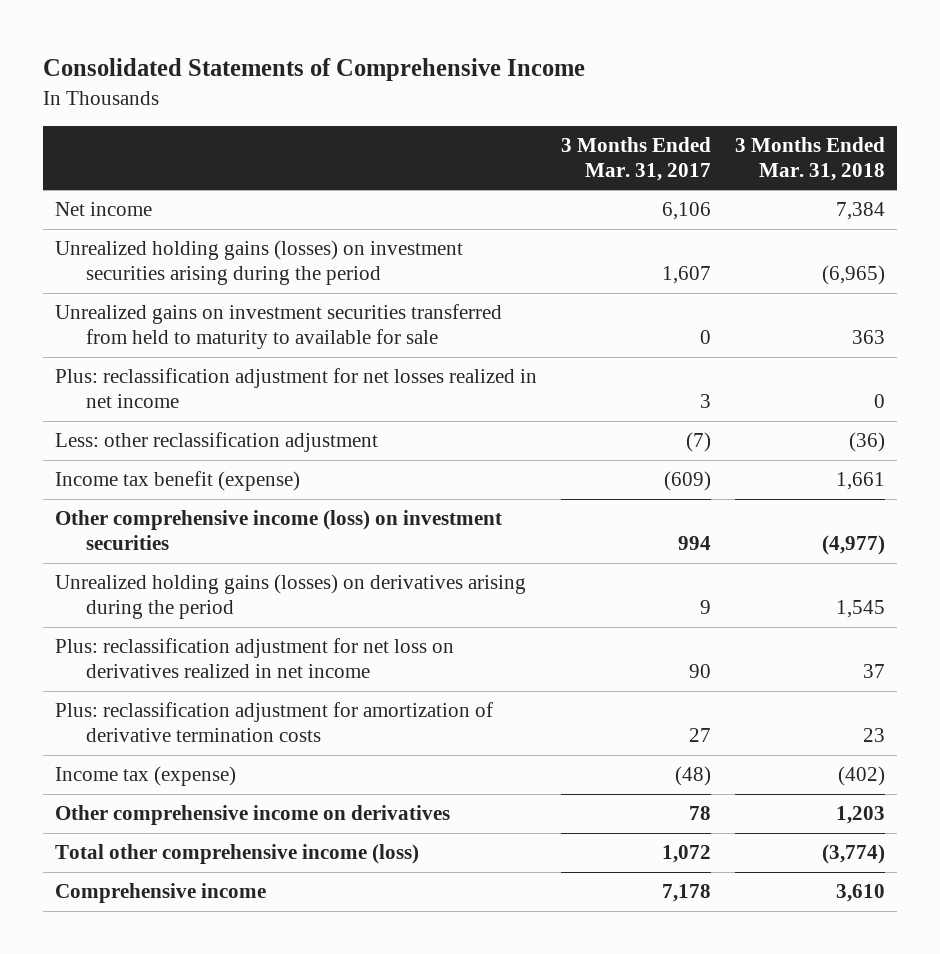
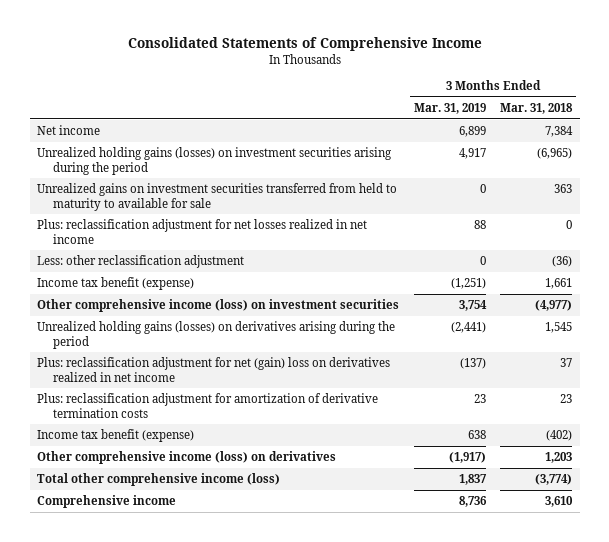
- | 3 Months Ended Mar. 31, 2017 | 3 Months Ended Mar. 31, 2018
+ | 3 Months Ended Mar. 31, 2019 | 3 Months Ended Mar. 31, 2018
- Plus: reclassification adjustment for net loss on derivatives realized in net income | 90 | 37
+ Plus: reclassification adjustment for net (gain) loss on derivatives realized in net income | (137) | 37
- Income tax (expense) | (48) | (402)
- Other comprehensive income on derivatives | 78 | 1,203
+ Income tax benefit (expense) | 638 | (402)
+ Other comprehensive income (loss) on derivatives | (1,917) | 1,203

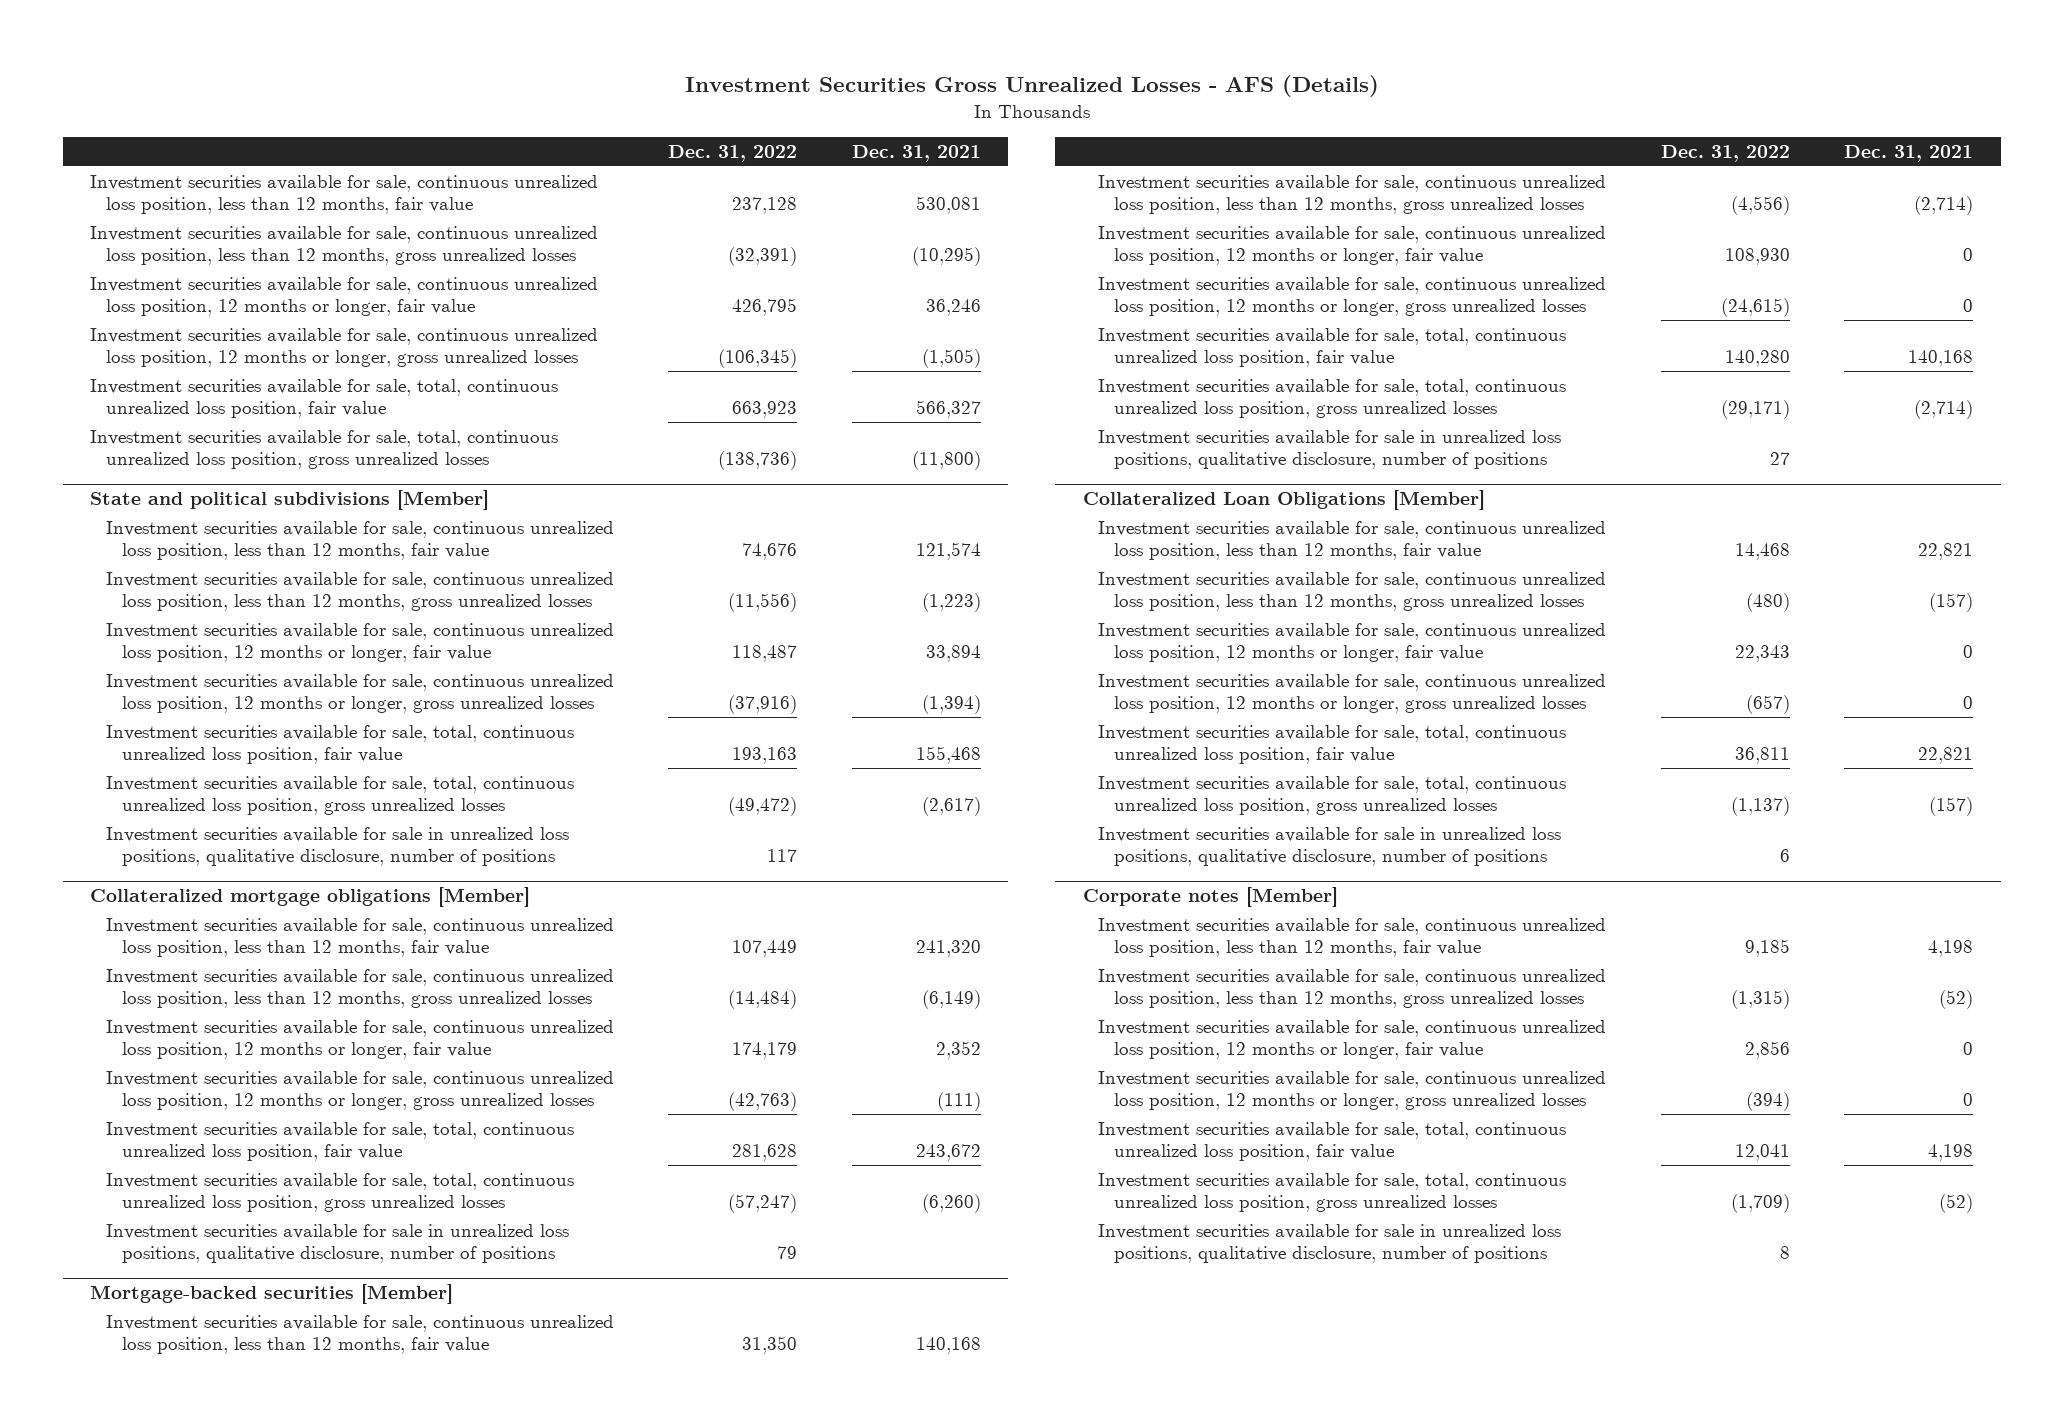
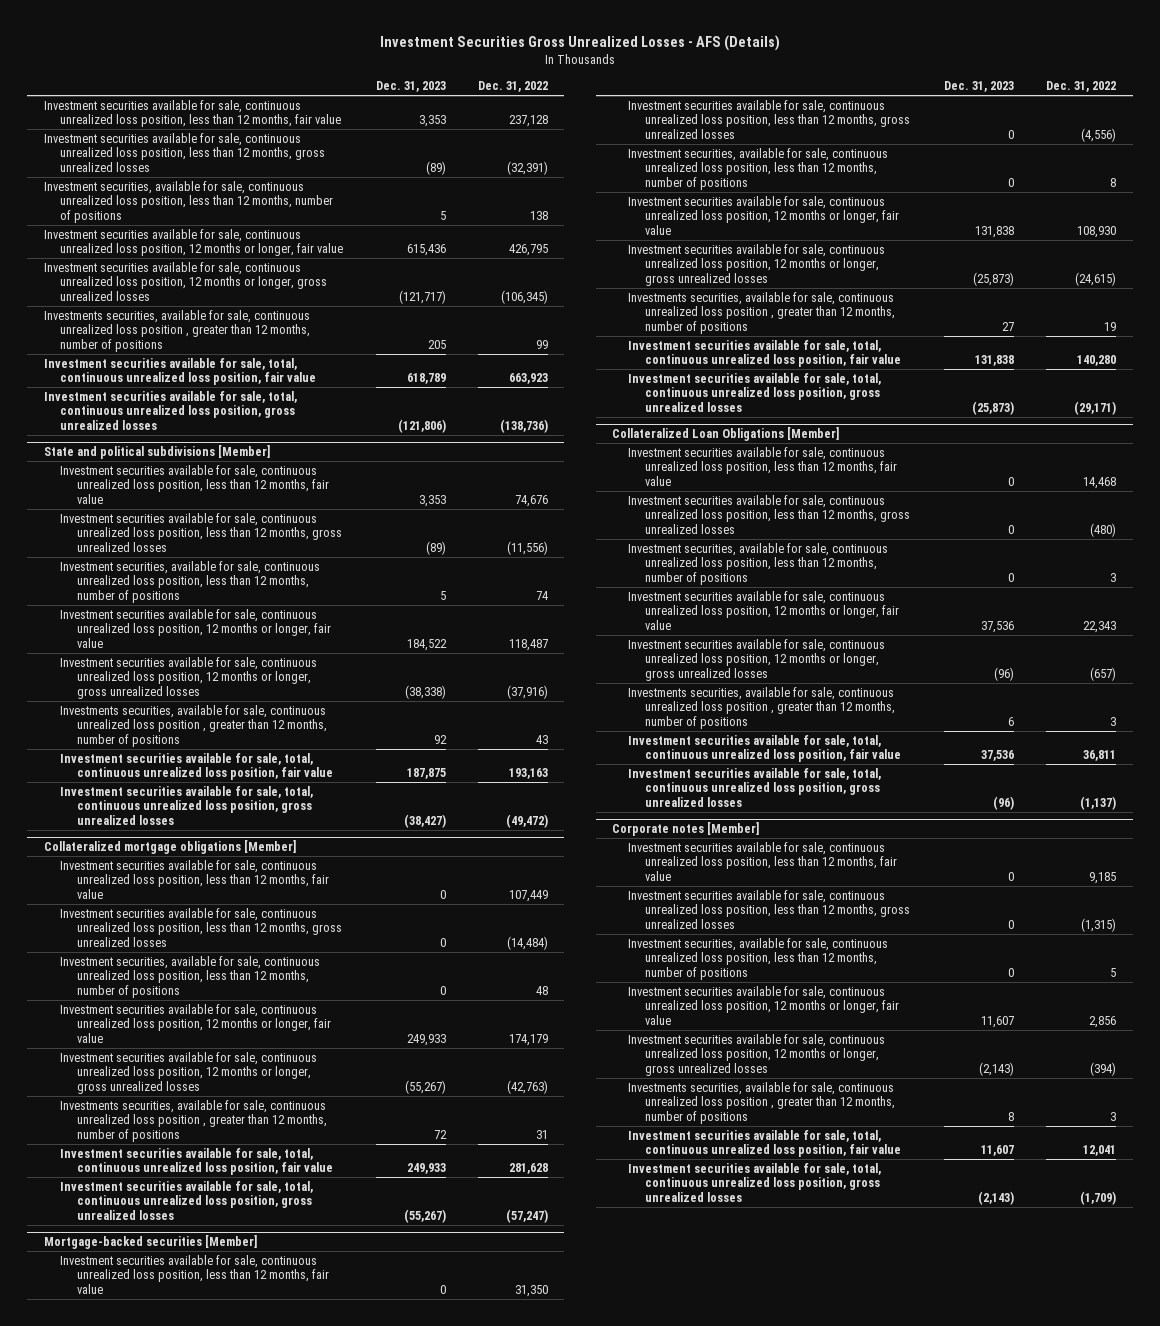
- | Dec. 31, 2022 | Dec. 31, 2021
+ | Dec. 31, 2023 | Dec. 31, 2022
+ Investment securities, available for sale, continuous unrealized loss position, less than 12 months, number of positions | 5 | 138
+ Investments securities, available for sale, continuous unrealized loss position , greater than 12 months, number of positions | 205 | 99
@ State and political subdivisions [Member]
+ Investment securities, available for sale, continuous unrealized loss position, less than 12 months, number of positions | 5 | 74
+ Investments securities, available for sale, continuous unrealized loss position , greater than 12 months, number of positions | 92 | 43
- Investment securities available for sale in unrealized loss positions, qualitative disclosure, number of positions | 117 |
@ Collateralized mortgage obligations [Member]
+ Investment securities, available for sale, continuous unrealized loss position, less than 12 months, number of positions | 0 | 48
+ Investments securities, available for sale, continuous unrealized loss position , greater than 12 months, number of positions | 72 | 31
- Investment securities available for sale in unrealized loss positions, qualitative disclosure, number of positions | 79 |
@ Mortgage-backed securities [Member]
+ Investment securities, available for sale, continuous unrealized loss position, less than 12 months, number of positions | 0 | 8
+ Investments securities, available for sale, continuous unrealized loss position , greater than 12 months, number of positions | 27 | 19
- Investment securities available for sale in unrealized loss positions, qualitative disclosure, number of positions | 27 |
@ Collateralized Loan Obligations [Member]
+ Investment securities, available for sale, continuous unrealized loss position, less than 12 months, number of positions | 0 | 3
+ Investments securities, available for sale, continuous unrealized loss position , greater than 12 months, number of positions | 6 | 3
- Investment securities available for sale in unrealized loss positions, qualitative disclosure, number of positions | 6 |
@ Corporate notes [Member]
+ Investment securities, available for sale, continuous unrealized loss position, less than 12 months, number of positions | 0 | 5
+ Investments securities, available for sale, continuous unrealized loss position , greater than 12 months, number of positions | 8 | 3
- Investment securities available for sale in unrealized loss positions, qualitative disclosure, number of positions | 8 |

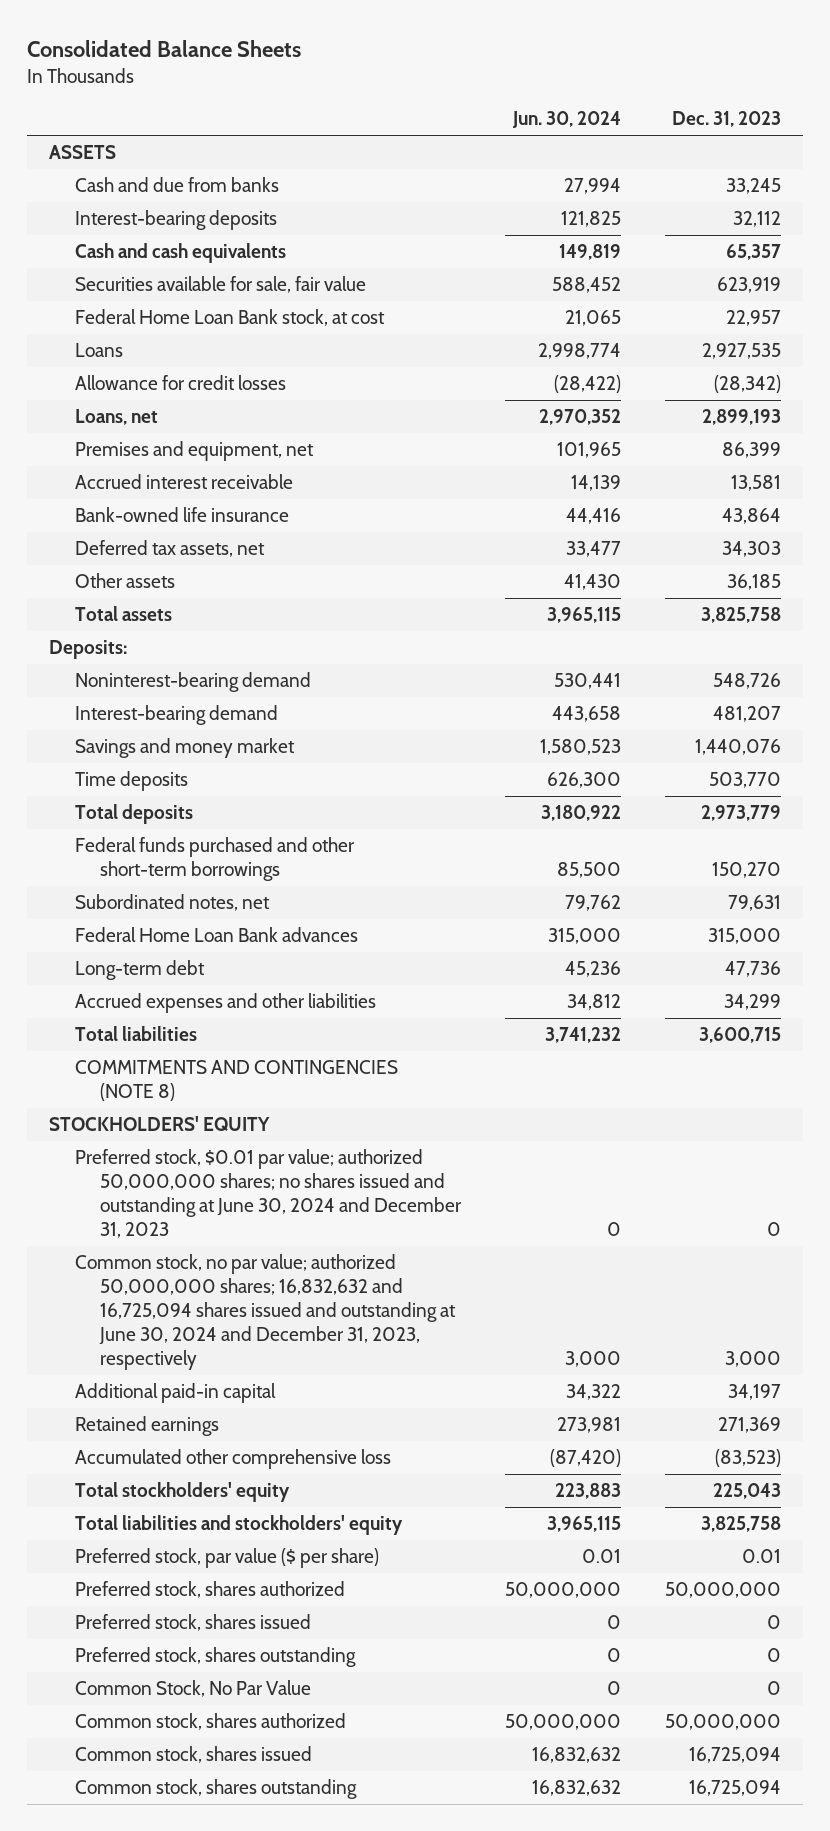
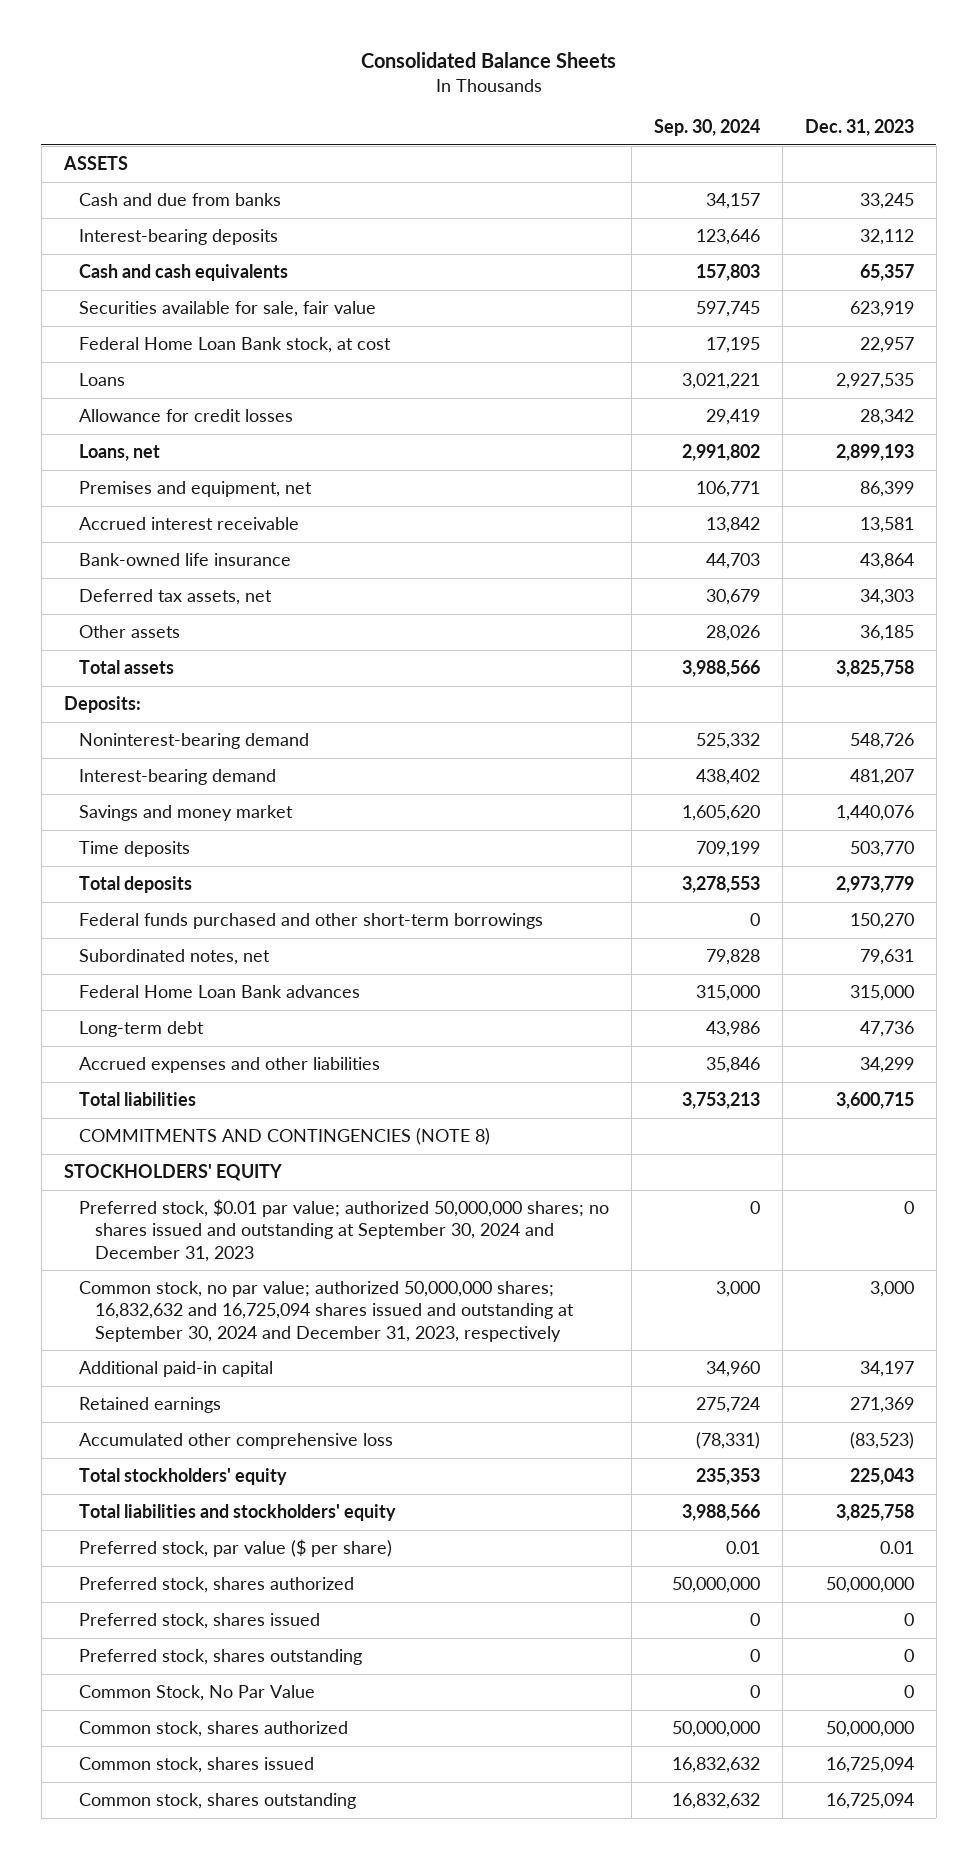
- | Jun. 30, 2024 | Dec. 31, 2023
+ | Sep. 30, 2024 | Dec. 31, 2023
- Allowance for credit losses | (28,422) | (28,342)
+ Allowance for credit losses | 29,419 | 28,342
- Preferred stock, $0.01 par value; authorized 50,000,000 shares; no shares issued and outstanding at June 30, 2024 and December 31, 2023 | 0 | 0
- Common stock, no par value; authorized 50,000,000 shares; 16,832,632 and 16,725,094 shares issued and outstanding at June 30, 2024 and December 31, 2023, respectively | 3,000 | 3,000
+ Preferred stock, $0.01 par value; authorized 50,000,000 shares; no shares issued and outstanding at September 30, 2024 and December 31, 2023 | 0 | 0
+ Common stock, no par value; authorized 50,000,000 shares; 16,832,632 and 16,725,094 shares issued and outstanding at September 30, 2024 and December 31, 2023, respectively | 3,000 | 3,000

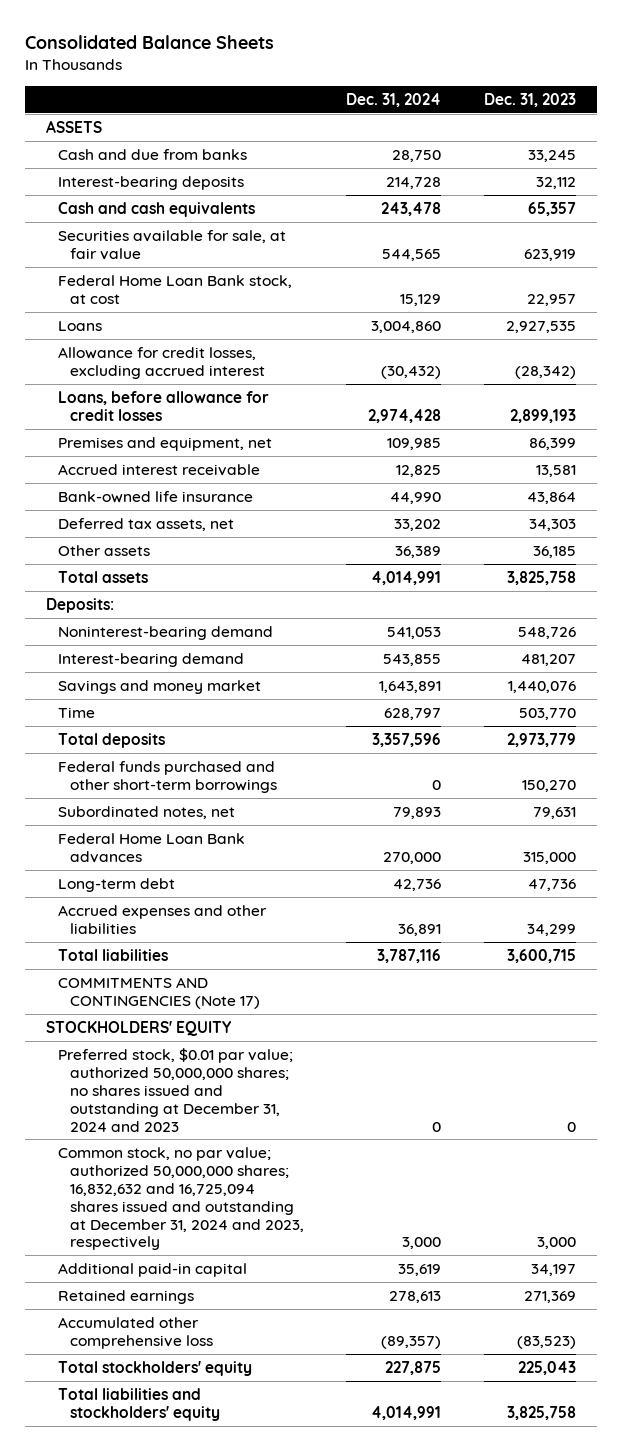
- | Sep. 30, 2024 | Dec. 31, 2023
+ | Dec. 31, 2024 | Dec. 31, 2023
- Securities available for sale, fair value | 597,745 | 623,919
+ Securities available for sale, at fair value | 544,565 | 623,919
- Allowance for credit losses | 29,419 | 28,342
- Loans, net | 2,991,802 | 2,899,193
+ Allowance for credit losses, excluding accrued interest | (30,432) | (28,342)
+ Loans, before allowance for credit losses | 2,974,428 | 2,899,193
- Time deposits | 709,199 | 503,770
+ Time | 628,797 | 503,770
- COMMITMENTS AND CONTINGENCIES (NOTE 8)
+ COMMITMENTS AND CONTINGENCIES (Note 17)
- Preferred stock, $0.01 par value; authorized 50,000,000 shares; no shares issued and outstanding at September 30, 2024 and December 31, 2023 | 0 | 0
- Common stock, no par value; authorized 50,000,000 shares; 16,832,632 and 16,725,094 shares issued and outstanding at September 30, 2024 and December 31, 2023, respectively | 3,000 | 3,000
+ Preferred stock, $0.01 par value; authorized 50,000,000 shares; no shares issued and outstanding at December 31, 2024 and 2023 | 0 | 0
+ Common stock, no par value; authorized 50,000,000 shares; 16,832,632 and 16,725,094 shares issued and outstanding at December 31, 2024 and 2023, respectively | 3,000 | 3,000
- Preferred stock, par value ($ per share) | 0.01 | 0.01
- Preferred stock, shares authorized | 50,000,000 | 50,000,000
- Preferred stock, shares issued | 0 | 0
- Preferred stock, shares outstanding | 0 | 0
- Common Stock, No Par Value | 0 | 0
- Common stock, shares authorized | 50,000,000 | 50,000,000
- Common stock, shares issued | 16,832,632 | 16,725,094
- Common stock, shares outstanding | 16,832,632 | 16,725,094

